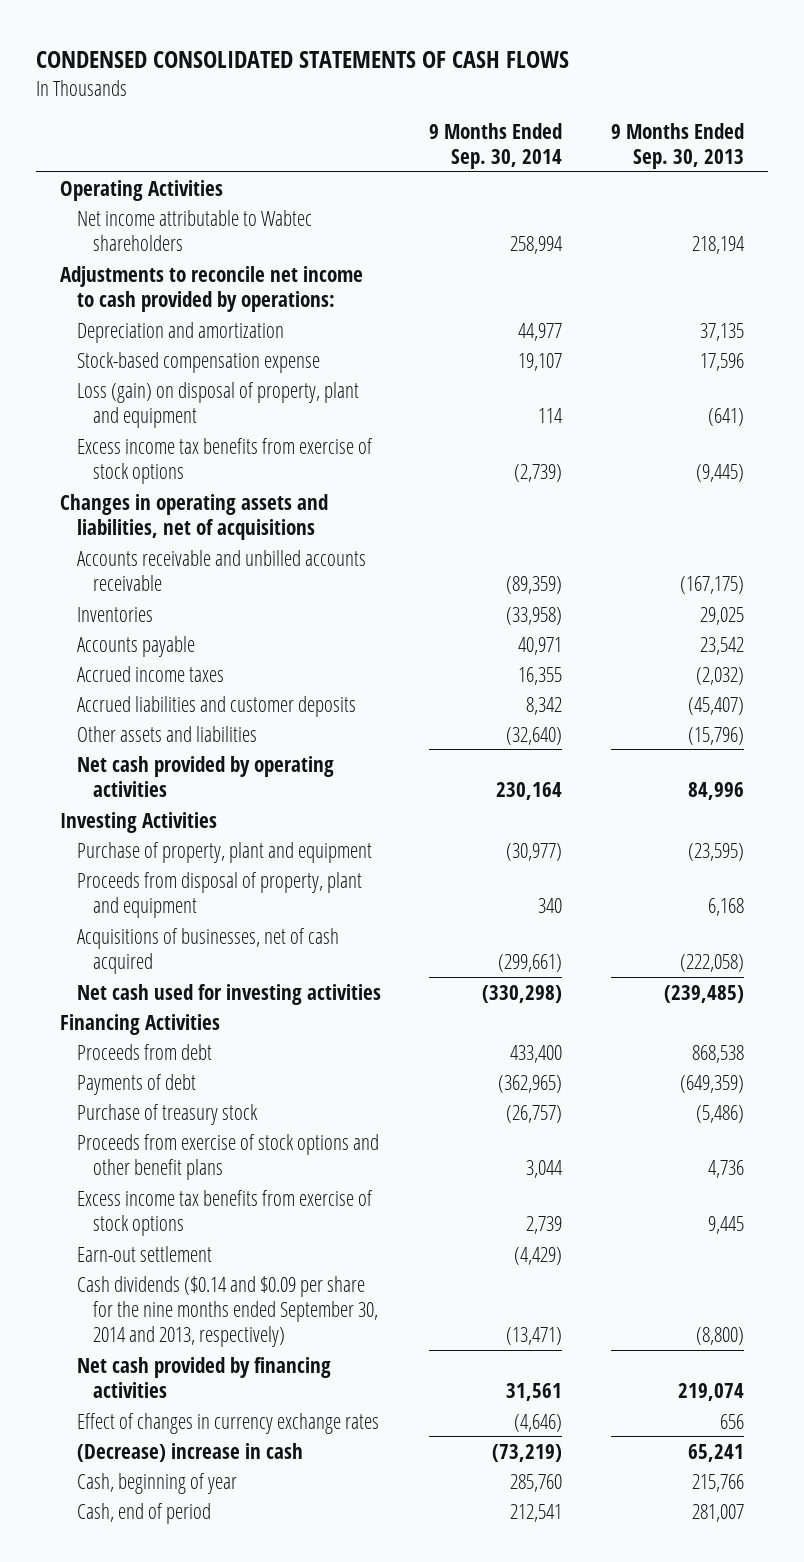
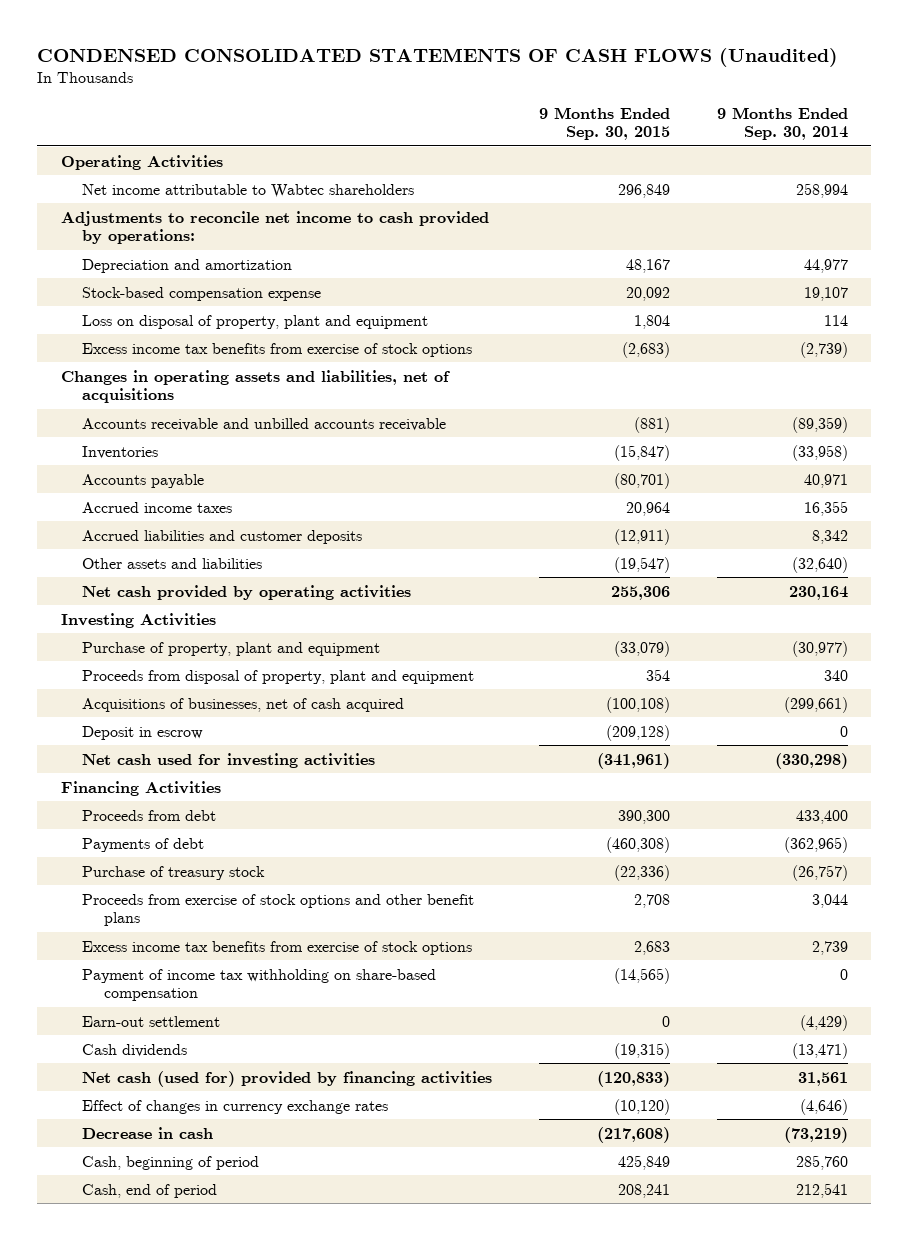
- CONDENSED CONSOLIDATED STATEMENTS OF CASH FLOWS
+ CONDENSED CONSOLIDATED STATEMENTS OF CASH FLOWS (Unaudited)
- | 9 Months Ended Sep. 30, 2014 | 9 Months Ended Sep. 30, 2013
+ | 9 Months Ended Sep. 30, 2015 | 9 Months Ended Sep. 30, 2014
- Loss (gain) on disposal of property, plant and equipment | 114 | (641)
+ Loss on disposal of property, plant and equipment | 1,804 | 114
+ Deposit in escrow | (209,128) | 0
+ Payment of income tax withholding on share-based compensation | (14,565) | 0
- Cash dividends ($0.14 and $0.09 per share for the nine months ended September 30, 2014 and 2013, respectively) | (13,471) | (8,800)
- Net cash provided by financing activities | 31,561 | 219,074
+ Cash dividends | (19,315) | (13,471)
+ Net cash (used for) provided by financing activities | (120,833) | 31,561
- (Decrease) increase in cash | (73,219) | 65,241
- Cash, beginning of year | 285,760 | 215,766
+ Decrease in cash | (217,608) | (73,219)
+ Cash, beginning of period | 425,849 | 285,760

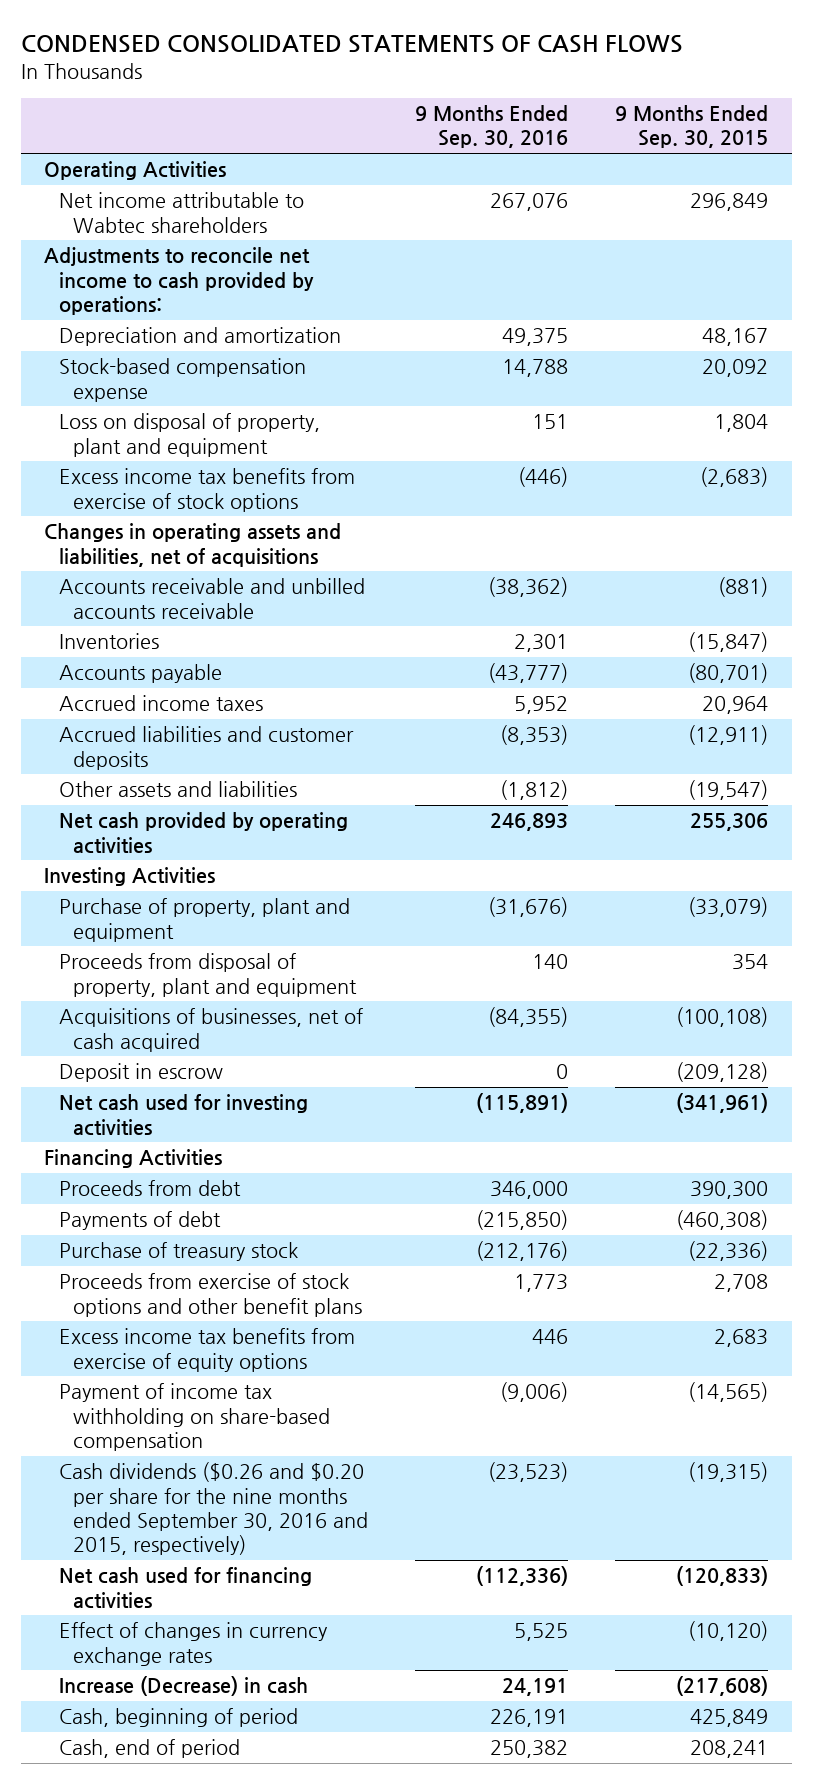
- CONDENSED CONSOLIDATED STATEMENTS OF CASH FLOWS (Unaudited)
+ CONDENSED CONSOLIDATED STATEMENTS OF CASH FLOWS
- | 9 Months Ended Sep. 30, 2015 | 9 Months Ended Sep. 30, 2014
+ | 9 Months Ended Sep. 30, 2016 | 9 Months Ended Sep. 30, 2015
- Excess income tax benefits from exercise of stock options | 2,683 | 2,739
+ Excess income tax benefits from exercise of equity options | 446 | 2,683
- Earn-out settlement | 0 | (4,429)
- Cash dividends | (19,315) | (13,471)
- Net cash (used for) provided by financing activities | (120,833) | 31,561
+ Cash dividends ($0.26 and $0.20 per share for the nine months ended September 30, 2016 and 2015, respectively) | (23,523) | (19,315)
+ Net cash used for financing activities | (112,336) | (120,833)
- Decrease in cash | (217,608) | (73,219)
+ Increase (Decrease) in cash | 24,191 | (217,608)

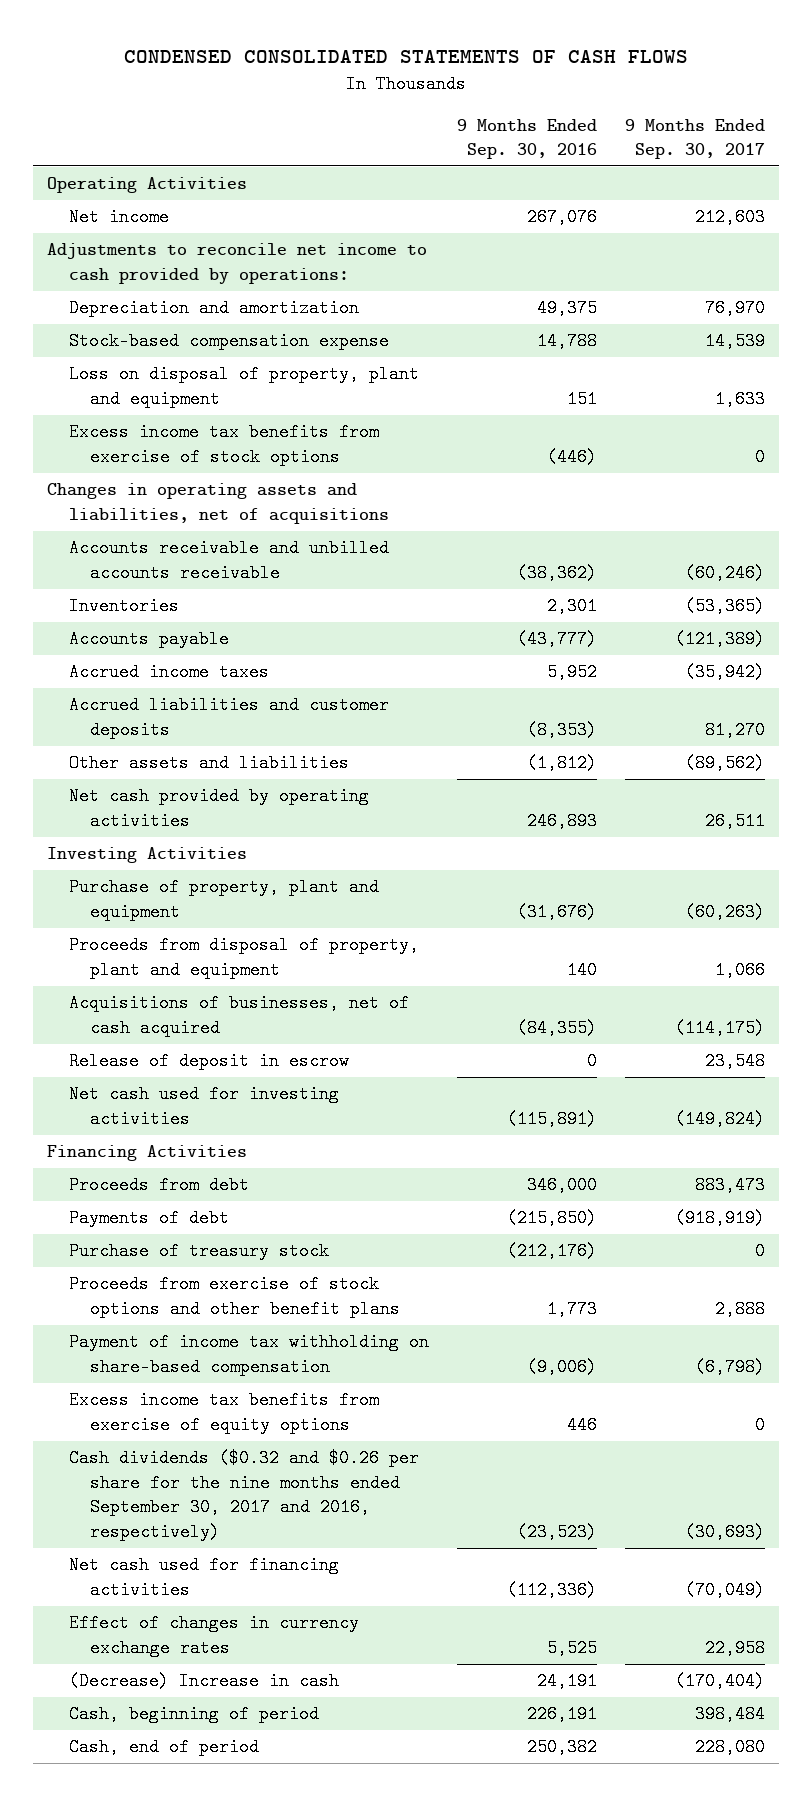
- | 9 Months Ended Sep. 30, 2016 | 9 Months Ended Sep. 30, 2015
+ | 9 Months Ended Sep. 30, 2016 | 9 Months Ended Sep. 30, 2017
- Net income attributable to Wabtec shareholders | 267,076 | 296,849
+ Net income | 267,076 | 212,603
- Deposit in escrow | 0 | (209,128)
+ Release of deposit in escrow | 0 | 23,548
- Cash dividends ($0.26 and $0.20 per share for the nine months ended September 30, 2016 and 2015, respectively) | (23,523) | (19,315)
moved down: Excess income tax benefits from exercise of equity options | 446 | 0
+ Cash dividends ($0.32 and $0.26 per share for the nine months ended September 30, 2017 and 2016, respectively) | (23,523) | (30,693)
- Increase (Decrease) in cash | 24,191 | (217,608)
+ (Decrease) Increase in cash | 24,191 | (170,404)

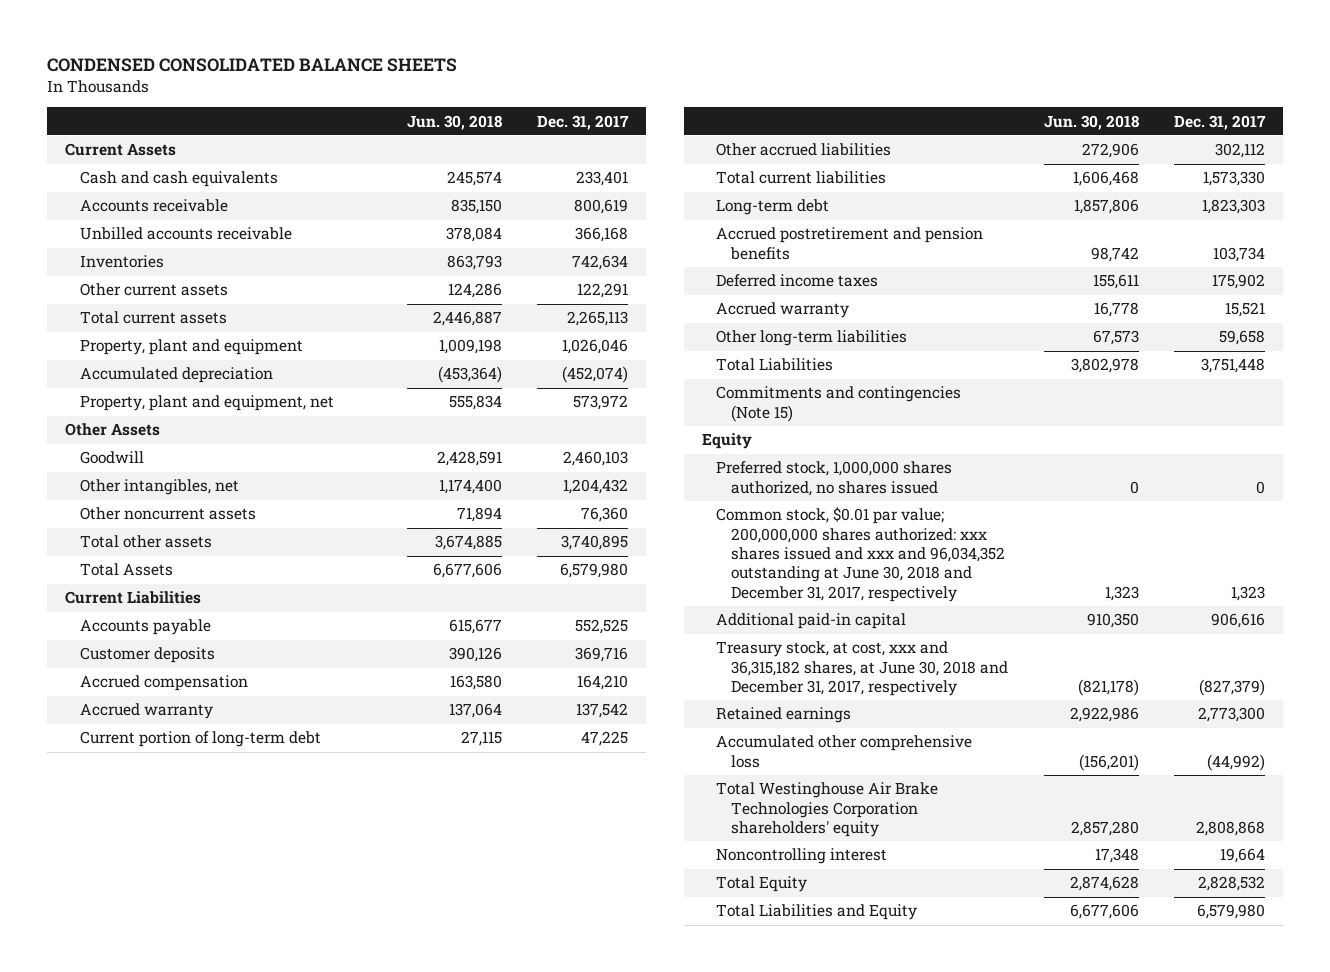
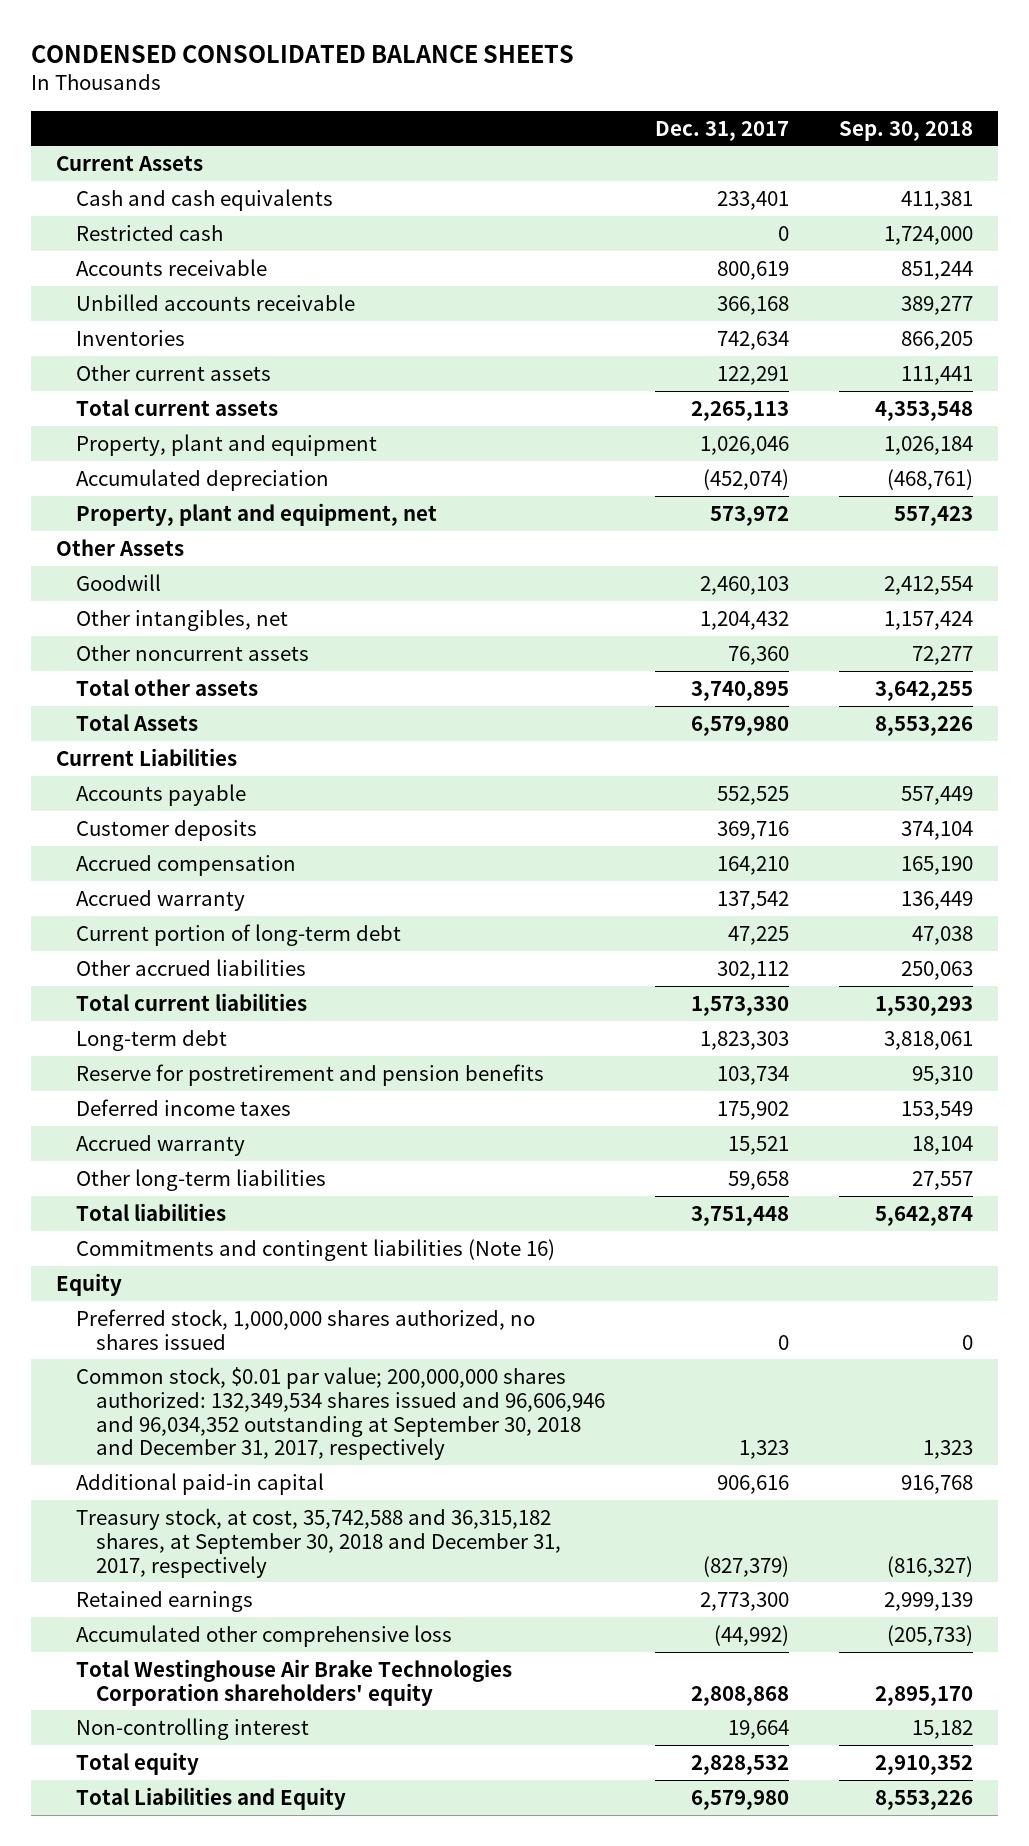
- | Jun. 30, 2018 | Dec. 31, 2017
+ | Dec. 31, 2017 | Sep. 30, 2018
+ Restricted cash | 0 | 1,724,000
- Accrued postretirement and pension benefits | 98,742 | 103,734
+ Reserve for postretirement and pension benefits | 103,734 | 95,310
- Total Liabilities | 3,802,978 | 3,751,448
- Commitments and contingencies (Note 15)
+ Total liabilities | 3,751,448 | 5,642,874
+ Commitments and contingent liabilities (Note 16)
- Common stock, $0.01 par value; 200,000,000 shares authorized: xxx shares issued and xxx and 96,034,352 outstanding at June 30, 2018 and December 31, 2017, respectively | 1,323 | 1,323
+ Common stock, $0.01 par value; 200,000,000 shares authorized: 132,349,534 shares issued and 96,606,946 and 96,034,352 outstanding at September 30, 2018 and December 31, 2017, respectively | 1,323 | 1,323
- Treasury stock, at cost, xxx and 36,315,182 shares, at June 30, 2018 and December 31, 2017, respectively | (821,178) | (827,379)
+ Treasury stock, at cost, 35,742,588 and 36,315,182 shares, at September 30, 2018 and December 31, 2017, respectively | (827,379) | (816,327)
- Noncontrolling interest | 17,348 | 19,664
- Total Equity | 2,874,628 | 2,828,532
+ Non-controlling interest | 19,664 | 15,182
+ Total equity | 2,828,532 | 2,910,352

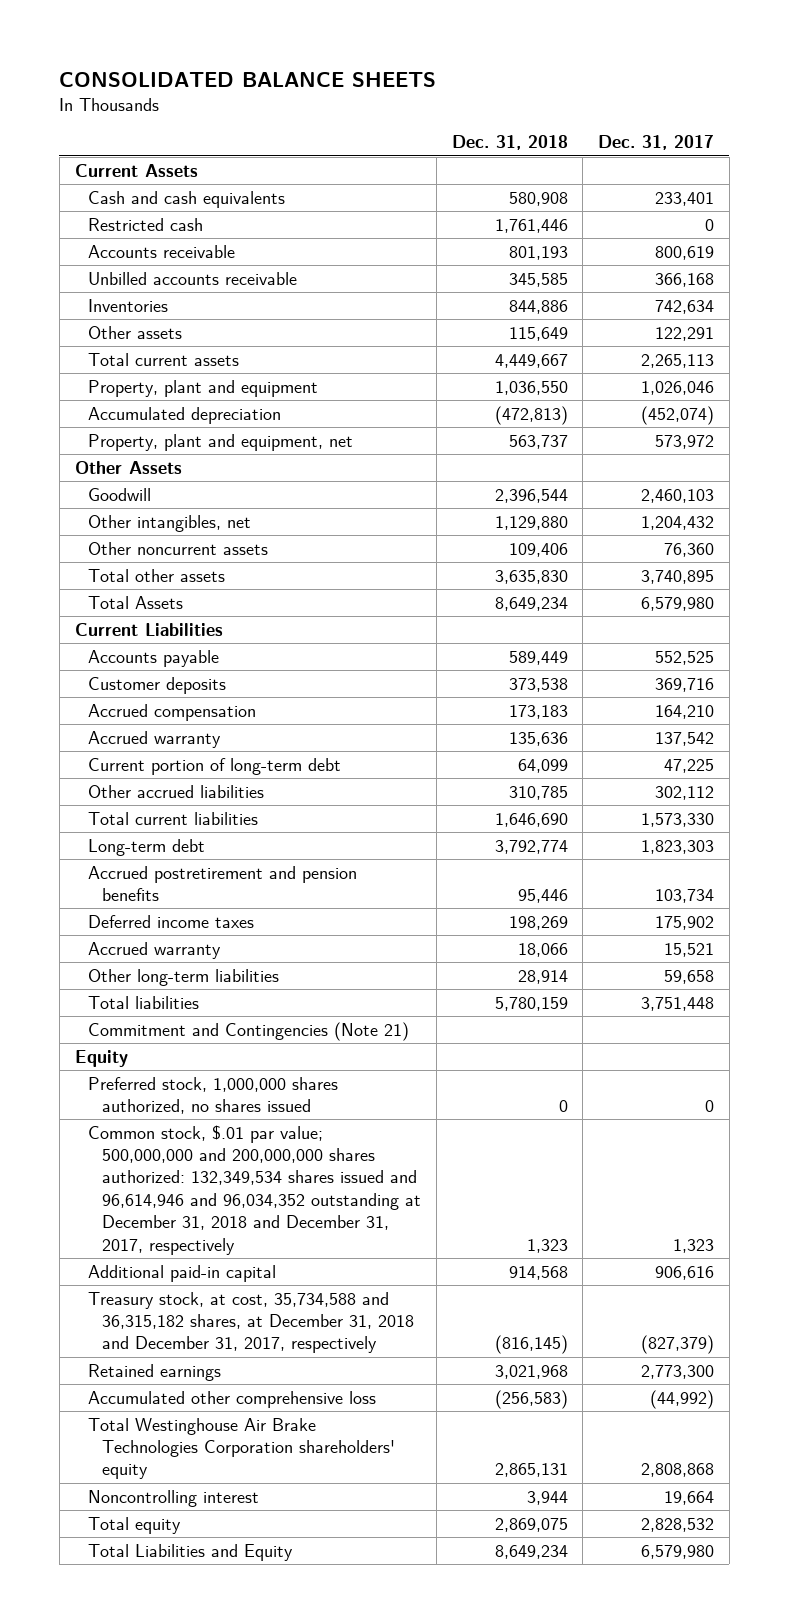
- CONDENSED CONSOLIDATED BALANCE SHEETS
+ CONSOLIDATED BALANCE SHEETS
- | Dec. 31, 2017 | Sep. 30, 2018
+ | Dec. 31, 2018 | Dec. 31, 2017
- Other current assets | 122,291 | 111,441
+ Other assets | 115,649 | 122,291
- Reserve for postretirement and pension benefits | 103,734 | 95,310
+ Accrued postretirement and pension benefits | 95,446 | 103,734
- Commitments and contingent liabilities (Note 16)
+ Commitment and Contingencies (Note 21)
- Common stock, $0.01 par value; 200,000,000 shares authorized: 132,349,534 shares issued and 96,606,946 and 96,034,352 outstanding at September 30, 2018 and December 31, 2017, respectively | 1,323 | 1,323
+ Common stock, $.01 par value; 500,000,000 and 200,000,000 shares authorized: 132,349,534 shares issued and 96,614,946 and 96,034,352 outstanding at December 31, 2018 and December 31, 2017, respectively | 1,323 | 1,323
- Treasury stock, at cost, 35,742,588 and 36,315,182 shares, at September 30, 2018 and December 31, 2017, respectively | (827,379) | (816,327)
+ Treasury stock, at cost, 35,734,588 and 36,315,182 shares, at December 31, 2018 and December 31, 2017, respectively | (816,145) | (827,379)
- Non-controlling interest | 19,664 | 15,182
+ Noncontrolling interest | 3,944 | 19,664

